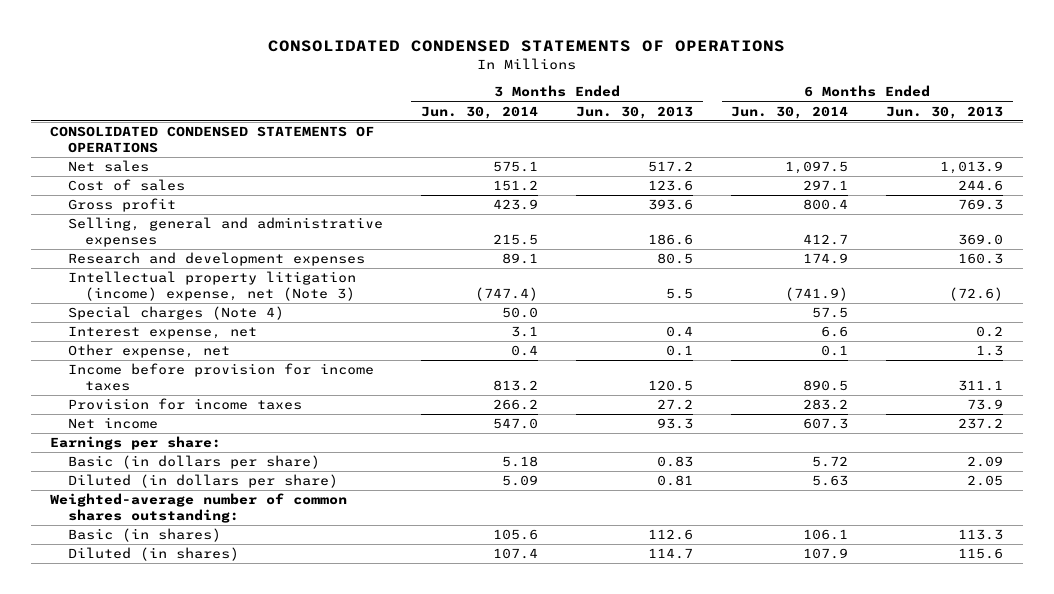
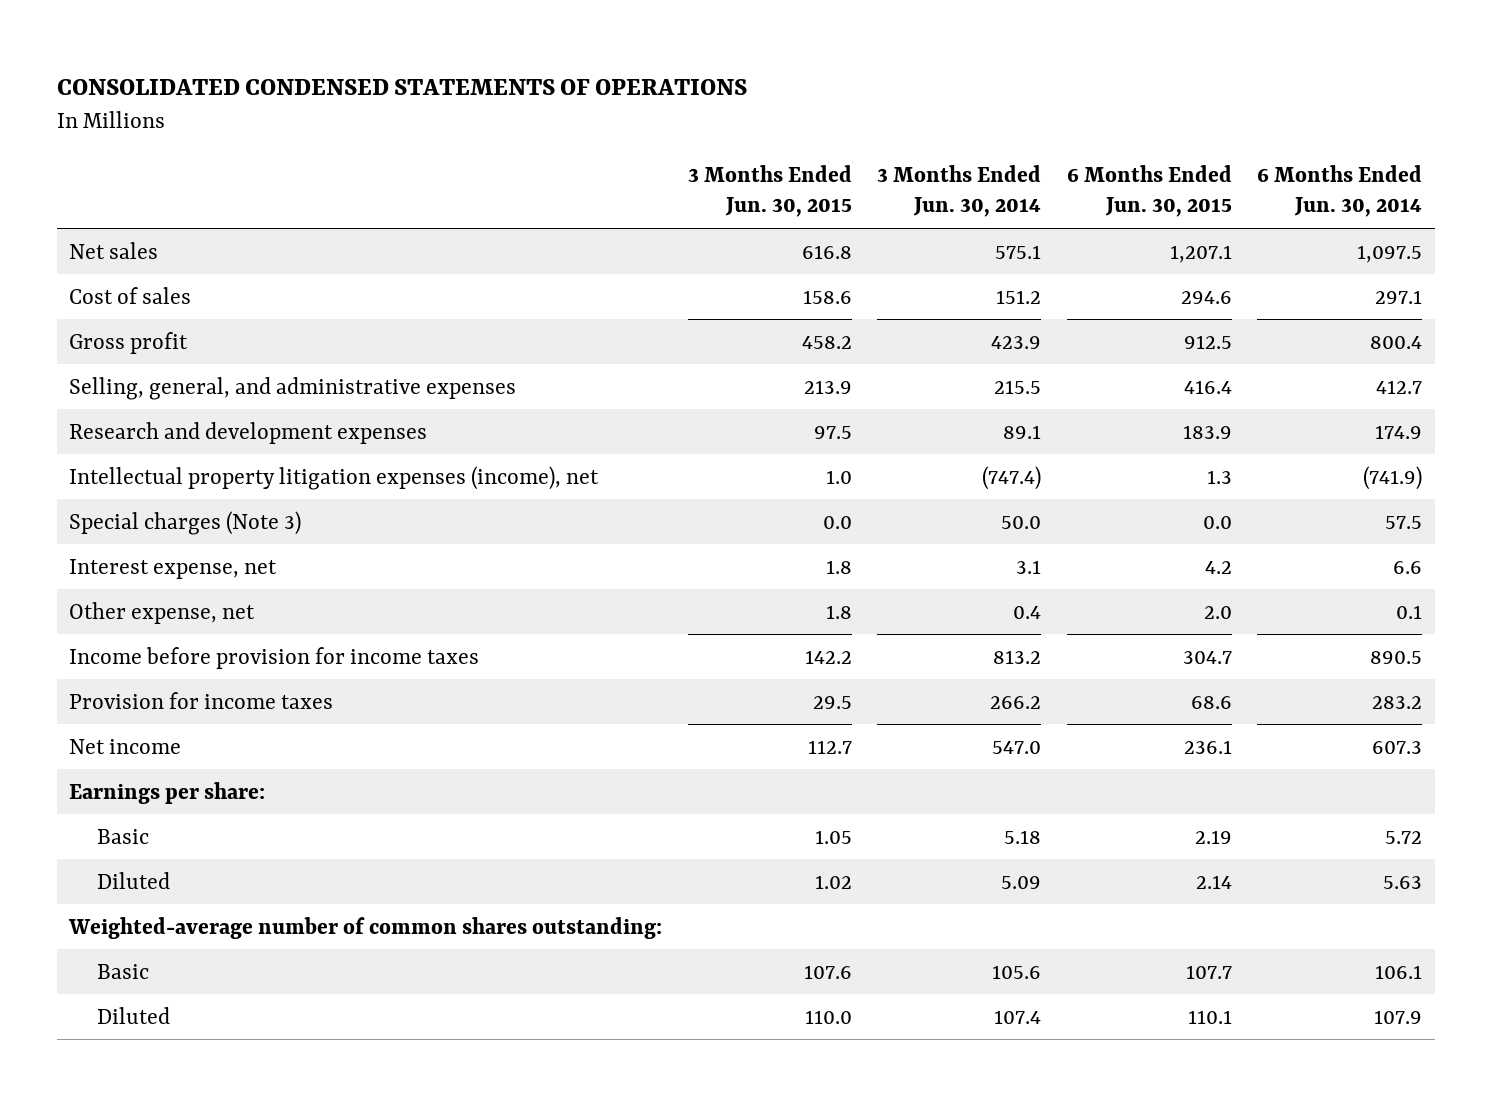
- | 3 Months Ended Jun. 30, 2014 | 3 Months Ended Jun. 30, 2013 | 6 Months Ended Jun. 30, 2014 | 6 Months Ended Jun. 30, 2013
+ | 3 Months Ended Jun. 30, 2015 | 3 Months Ended Jun. 30, 2014 | 6 Months Ended Jun. 30, 2015 | 6 Months Ended Jun. 30, 2014
- CONSOLIDATED CONDENSED STATEMENTS OF OPERATIONS
- Selling, general and administrative expenses | 215.5 | 186.6 | 412.7 | 369.0
+ Selling, general, and administrative expenses | 213.9 | 215.5 | 416.4 | 412.7
- Intellectual property litigation (income) expense, net (Note 3) | (747.4) | 5.5 | (741.9) | (72.6)
- Special charges (Note 4) | 50.0 | | 57.5 |
+ Intellectual property litigation expenses (income), net | 1.0 | (747.4) | 1.3 | (741.9)
+ Special charges (Note 3) | 0.0 | 50.0 | 0.0 | 57.5
- Basic (in dollars per share) | 5.18 | 0.83 | 5.72 | 2.09
- Diluted (in dollars per share) | 5.09 | 0.81 | 5.63 | 2.05
+ Basic | 1.05 | 5.18 | 2.19 | 5.72
+ Diluted | 1.02 | 5.09 | 2.14 | 5.63
- Basic (in shares) | 105.6 | 112.6 | 106.1 | 113.3
- Diluted (in shares) | 107.4 | 114.7 | 107.9 | 115.6
+ Basic | 107.6 | 105.6 | 107.7 | 106.1
+ Diluted | 110.0 | 107.4 | 110.1 | 107.9

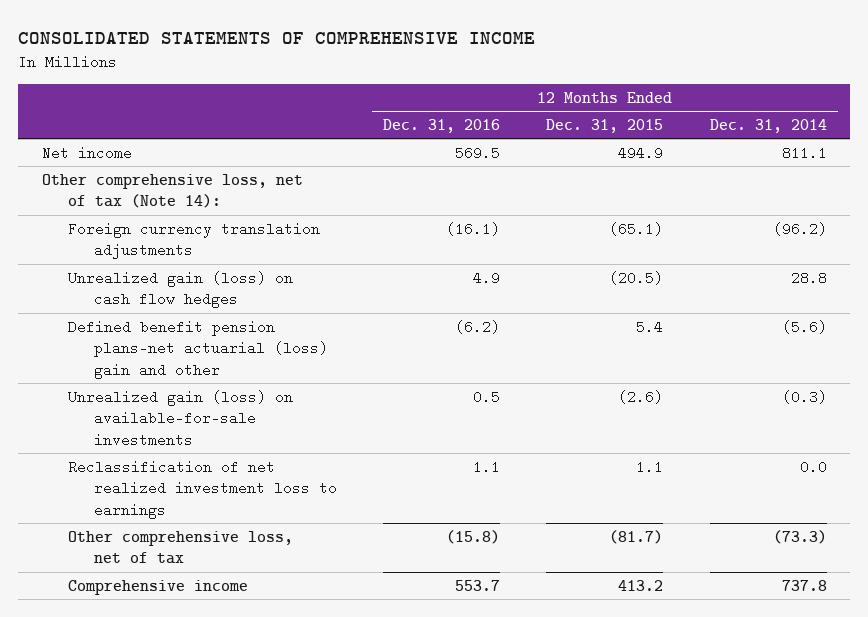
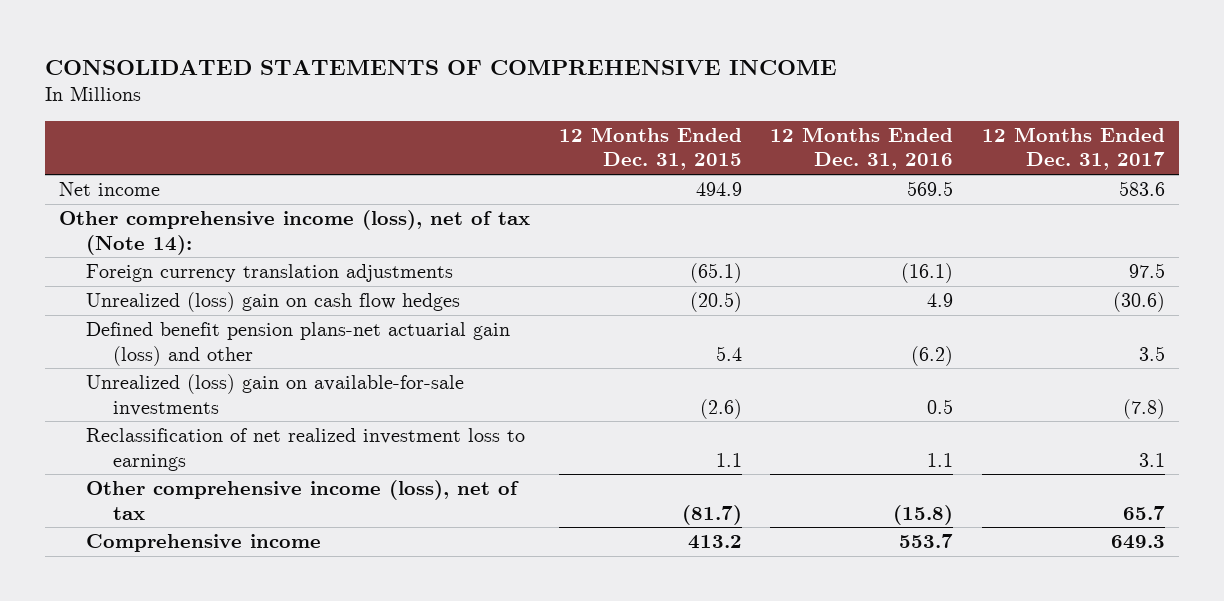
- | 12 Months Ended Dec. 31, 2016 | 12 Months Ended Dec. 31, 2015 | 12 Months Ended Dec. 31, 2014
+ | 12 Months Ended Dec. 31, 2015 | 12 Months Ended Dec. 31, 2016 | 12 Months Ended Dec. 31, 2017
- Other comprehensive loss, net of tax (Note 14):
+ Other comprehensive income (loss), net of tax (Note 14):
- Unrealized gain (loss) on cash flow hedges | 4.9 | (20.5) | 28.8
- Defined benefit pension plans-net actuarial (loss) gain and other | (6.2) | 5.4 | (5.6)
- Unrealized gain (loss) on available-for-sale investments | 0.5 | (2.6) | (0.3)
+ Unrealized (loss) gain on cash flow hedges | (20.5) | 4.9 | (30.6)
+ Defined benefit pension plans-net actuarial gain (loss) and other | 5.4 | (6.2) | 3.5
+ Unrealized (loss) gain on available-for-sale investments | (2.6) | 0.5 | (7.8)
- Other comprehensive loss, net of tax | (15.8) | (81.7) | (73.3)
+ Other comprehensive income (loss), net of tax | (81.7) | (15.8) | 65.7

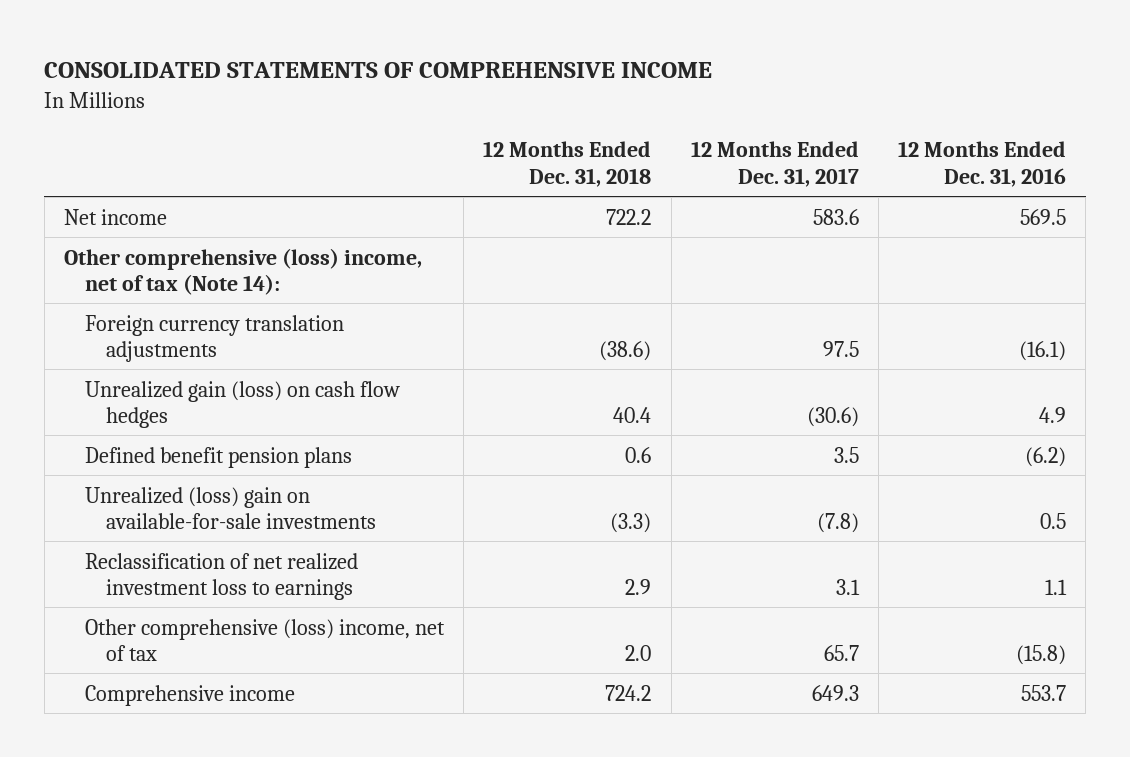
- | 12 Months Ended Dec. 31, 2015 | 12 Months Ended Dec. 31, 2016 | 12 Months Ended Dec. 31, 2017
+ | 12 Months Ended Dec. 31, 2018 | 12 Months Ended Dec. 31, 2017 | 12 Months Ended Dec. 31, 2016
- Other comprehensive income (loss), net of tax (Note 14):
+ Other comprehensive (loss) income, net of tax (Note 14):
- Unrealized (loss) gain on cash flow hedges | (20.5) | 4.9 | (30.6)
- Defined benefit pension plans-net actuarial gain (loss) and other | 5.4 | (6.2) | 3.5
+ Unrealized gain (loss) on cash flow hedges | 40.4 | (30.6) | 4.9
+ Defined benefit pension plans | 0.6 | 3.5 | (6.2)
- Other comprehensive income (loss), net of tax | (81.7) | (15.8) | 65.7
+ Other comprehensive (loss) income, net of tax | 2.0 | 65.7 | (15.8)

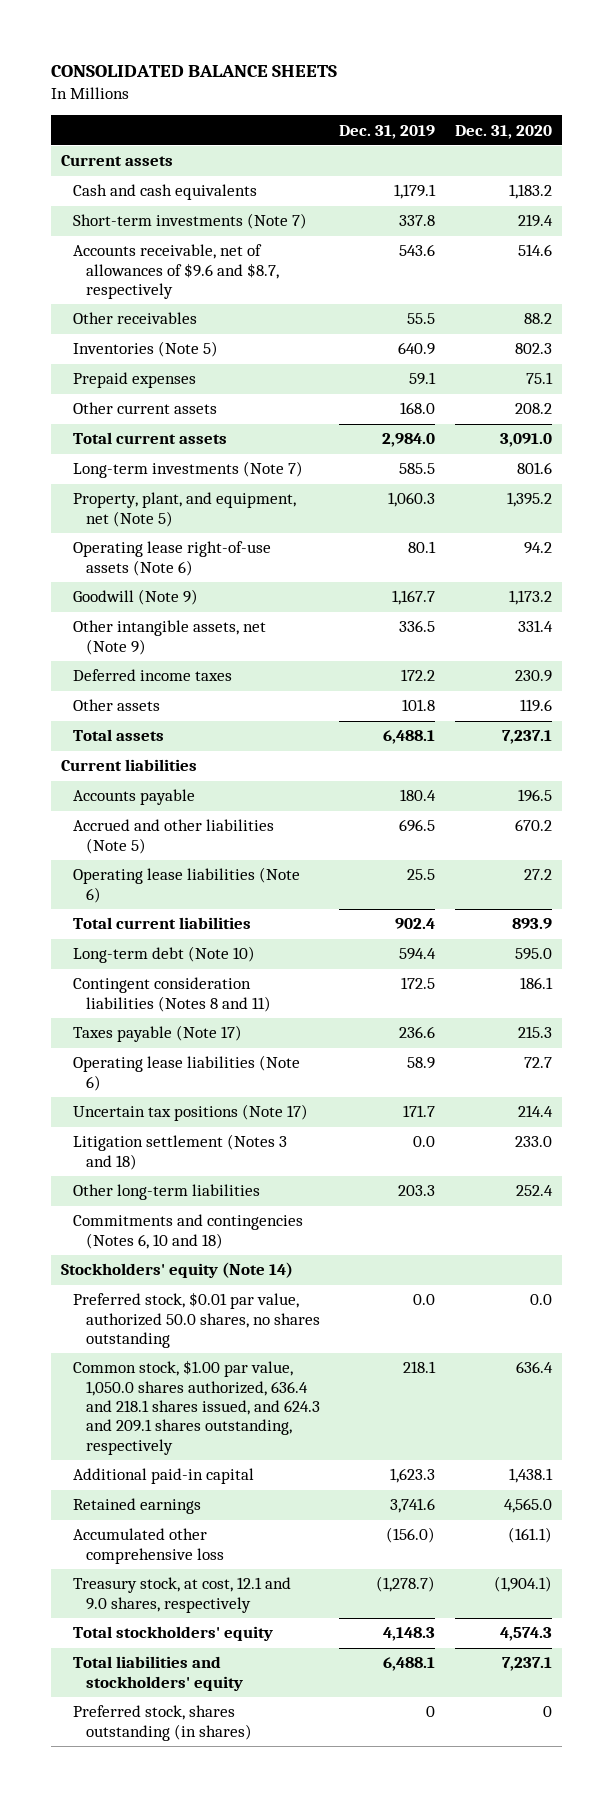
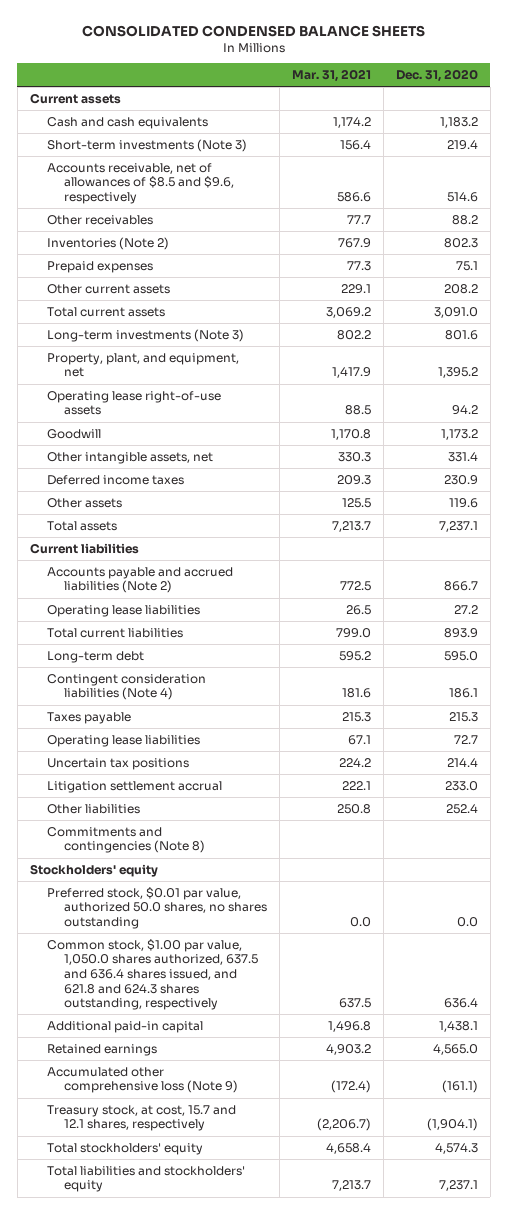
- CONSOLIDATED BALANCE SHEETS
+ CONSOLIDATED CONDENSED BALANCE SHEETS
- | Dec. 31, 2019 | Dec. 31, 2020
+ | Mar. 31, 2021 | Dec. 31, 2020
- Short-term investments (Note 7) | 337.8 | 219.4
- Accounts receivable, net of allowances of $9.6 and $8.7, respectively | 543.6 | 514.6
+ Short-term investments (Note 3) | 156.4 | 219.4
+ Accounts receivable, net of allowances of $8.5 and $9.6, respectively | 586.6 | 514.6
- Inventories (Note 5) | 640.9 | 802.3
+ Inventories (Note 2) | 767.9 | 802.3
- Long-term investments (Note 7) | 585.5 | 801.6
- Property, plant, and equipment, net (Note 5) | 1,060.3 | 1,395.2
- Operating lease right-of-use assets (Note 6) | 80.1 | 94.2
- Goodwill (Note 9) | 1,167.7 | 1,173.2
- Other intangible assets, net (Note 9) | 336.5 | 331.4
+ Long-term investments (Note 3) | 802.2 | 801.6
+ Property, plant, and equipment, net | 1,417.9 | 1,395.2
+ Operating lease right-of-use assets | 88.5 | 94.2
+ Goodwill | 1,170.8 | 1,173.2
+ Other intangible assets, net | 330.3 | 331.4
- Accounts payable | 180.4 | 196.5
- Accrued and other liabilities (Note 5) | 696.5 | 670.2
- Operating lease liabilities (Note 6) | 25.5 | 27.2
+ Accounts payable and accrued liabilities (Note 2) | 772.5 | 866.7
+ Operating lease liabilities | 26.5 | 27.2
- Long-term debt (Note 10) | 594.4 | 595.0
- Contingent consideration liabilities (Notes 8 and 11) | 172.5 | 186.1
- Taxes payable (Note 17) | 236.6 | 215.3
- Operating lease liabilities (Note 6) | 58.9 | 72.7
- Uncertain tax positions (Note 17) | 171.7 | 214.4
- Litigation settlement (Notes 3 and 18) | 0.0 | 233.0
- Other long-term liabilities | 203.3 | 252.4
- Commitments and contingencies (Notes 6, 10 and 18)
- Stockholders' equity (Note 14)
+ Long-term debt | 595.2 | 595.0
+ Contingent consideration liabilities (Note 4) | 181.6 | 186.1
+ Taxes payable | 215.3 | 215.3
+ Operating lease liabilities | 67.1 | 72.7
+ Uncertain tax positions | 224.2 | 214.4
+ Litigation settlement accrual | 222.1 | 233.0
+ Other liabilities | 250.8 | 252.4
+ Commitments and contingencies (Note 8)
+ Stockholders' equity
- Common stock, $1.00 par value, 1,050.0 shares authorized, 636.4 and 218.1 shares issued, and 624.3 and 209.1 shares outstanding, respectively | 218.1 | 636.4
+ Common stock, $1.00 par value, 1,050.0 shares authorized, 637.5 and 636.4 shares issued, and 621.8 and 624.3 shares outstanding, respectively | 637.5 | 636.4
- Accumulated other comprehensive loss | (156.0) | (161.1)
- Treasury stock, at cost, 12.1 and 9.0 shares, respectively | (1,278.7) | (1,904.1)
+ Accumulated other comprehensive loss (Note 9) | (172.4) | (161.1)
+ Treasury stock, at cost, 15.7 and 12.1 shares, respectively | (2,206.7) | (1,904.1)
- Preferred stock, shares outstanding (in shares) | 0 | 0

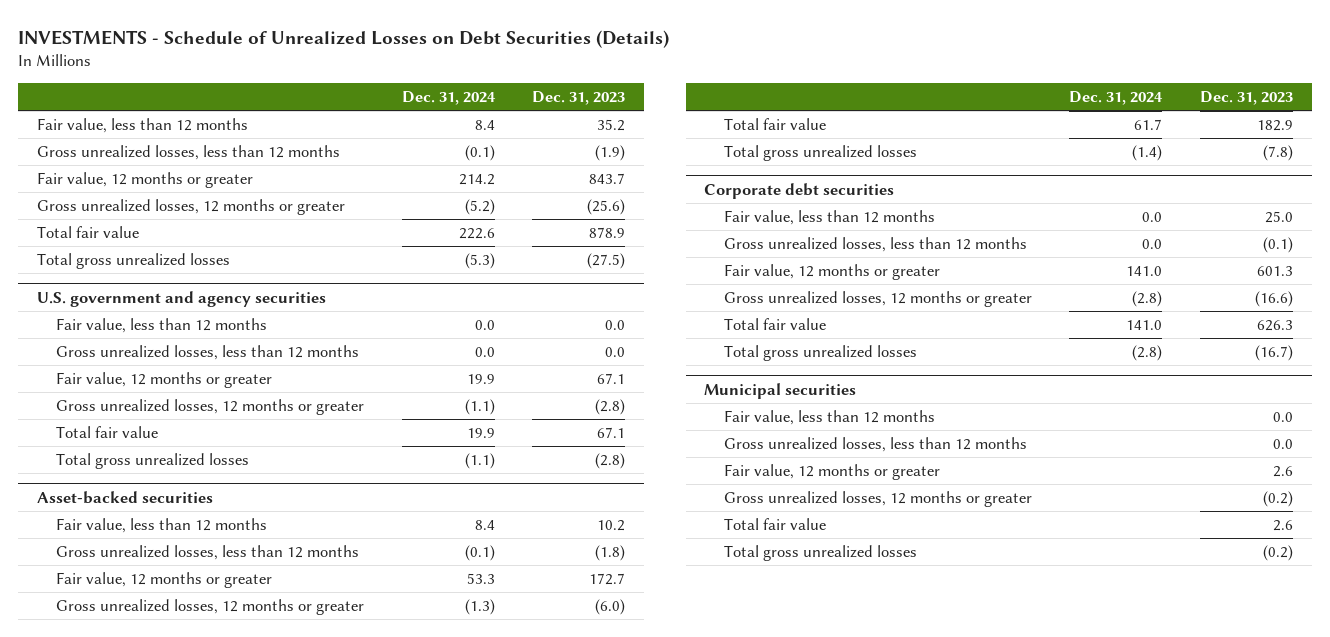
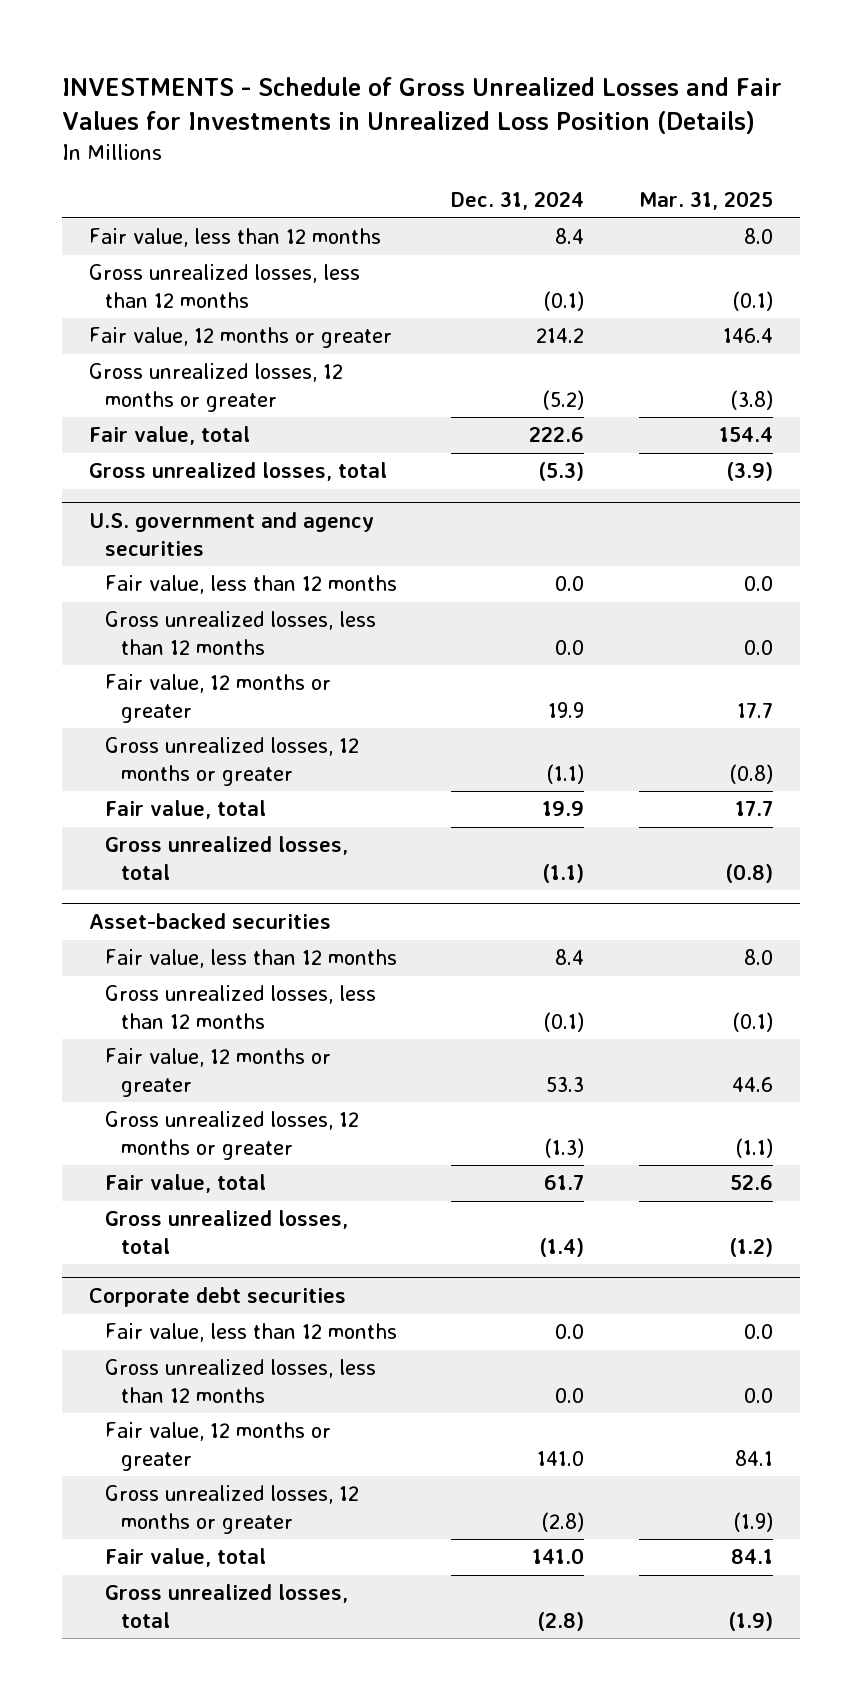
- INVESTMENTS - Schedule of Unrealized Losses on Debt Securities (Details)
+ INVESTMENTS - Schedule of Gross Unrealized Losses and Fair Values for Investments in Unrealized Loss Position (Details)
- | Dec. 31, 2024 | Dec. 31, 2023
+ | Dec. 31, 2024 | Mar. 31, 2025
- Total fair value | 222.6 | 878.9
- Total gross unrealized losses | (5.3) | (27.5)
+ Fair value, total | 222.6 | 154.4
+ Gross unrealized losses, total | (5.3) | (3.9)
@ U.S. government and agency securities
- Total fair value | 19.9 | 67.1
- Total gross unrealized losses | (1.1) | (2.8)
+ Fair value, total | 19.9 | 17.7
+ Gross unrealized losses, total | (1.1) | (0.8)
@ Asset-backed securities
- Total fair value | 61.7 | 182.9
- Total gross unrealized losses | (1.4) | (7.8)
+ Fair value, total | 61.7 | 52.6
+ Gross unrealized losses, total | (1.4) | (1.2)
@ Corporate debt securities
- Total fair value | 141.0 | 626.3
- Total gross unrealized losses | (2.8) | (16.7)
- Municipal securities
- Fair value, less than 12 months | | 0.0
- Gross unrealized losses, less than 12 months | | 0.0
- Fair value, 12 months or greater | | 2.6
- Gross unrealized losses, 12 months or greater | | (0.2)
- Total fair value | | 2.6
- Total gross unrealized losses | | (0.2)
@ Corporate debt securities
+ Fair value, total | 141.0 | 84.1
+ Gross unrealized losses, total | (2.8) | (1.9)

